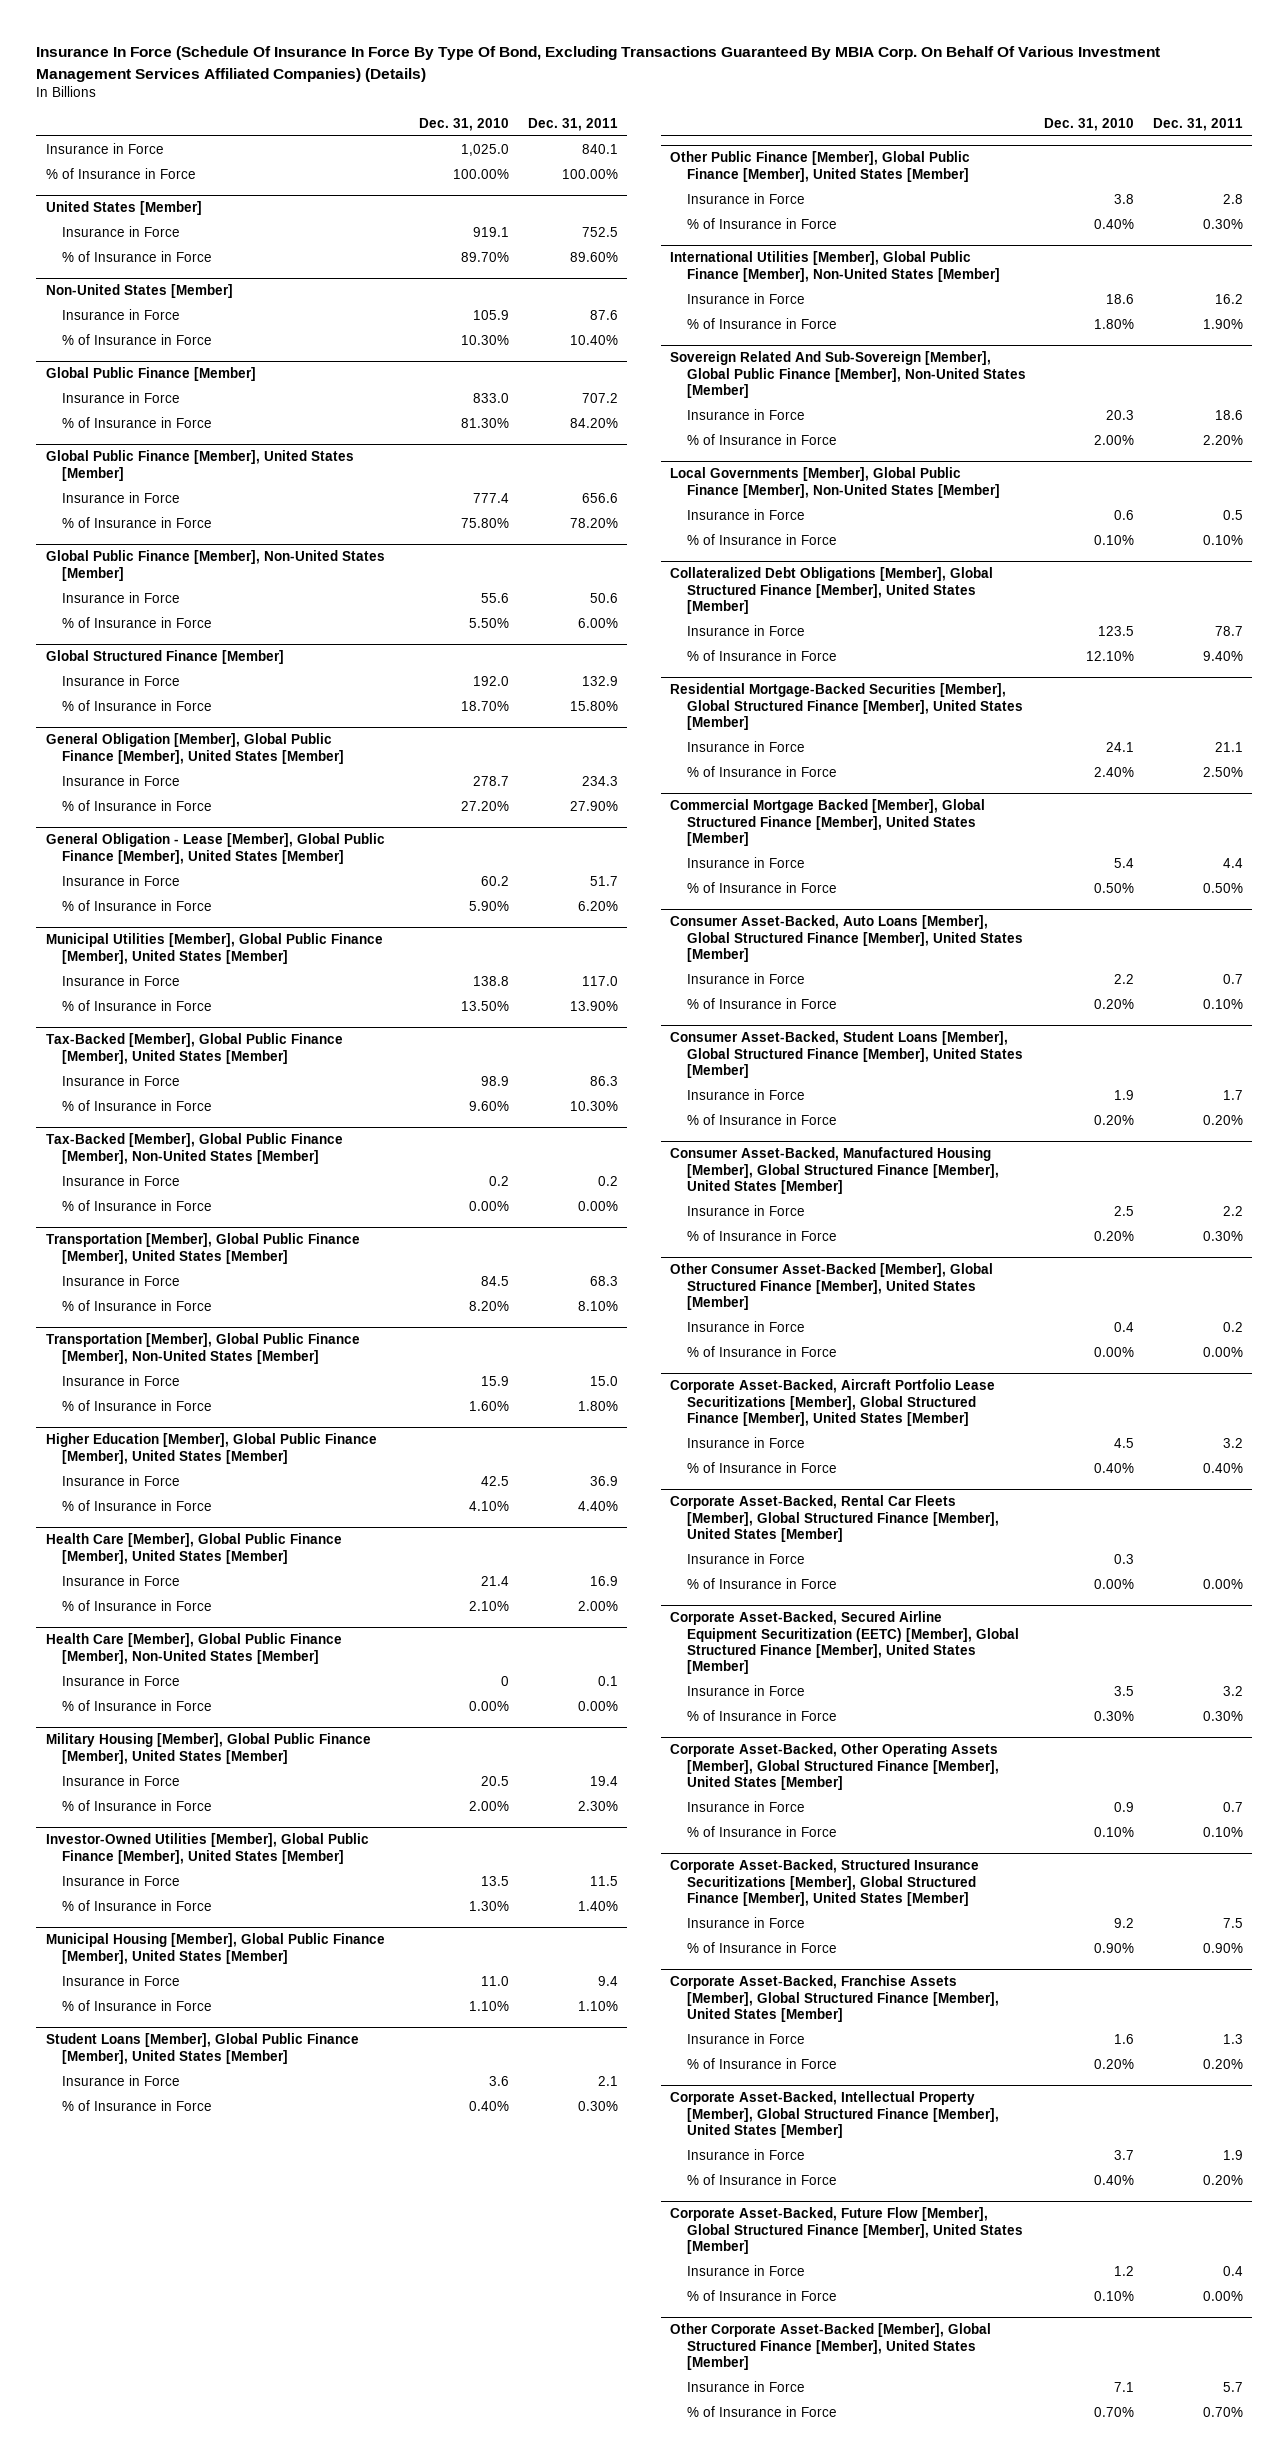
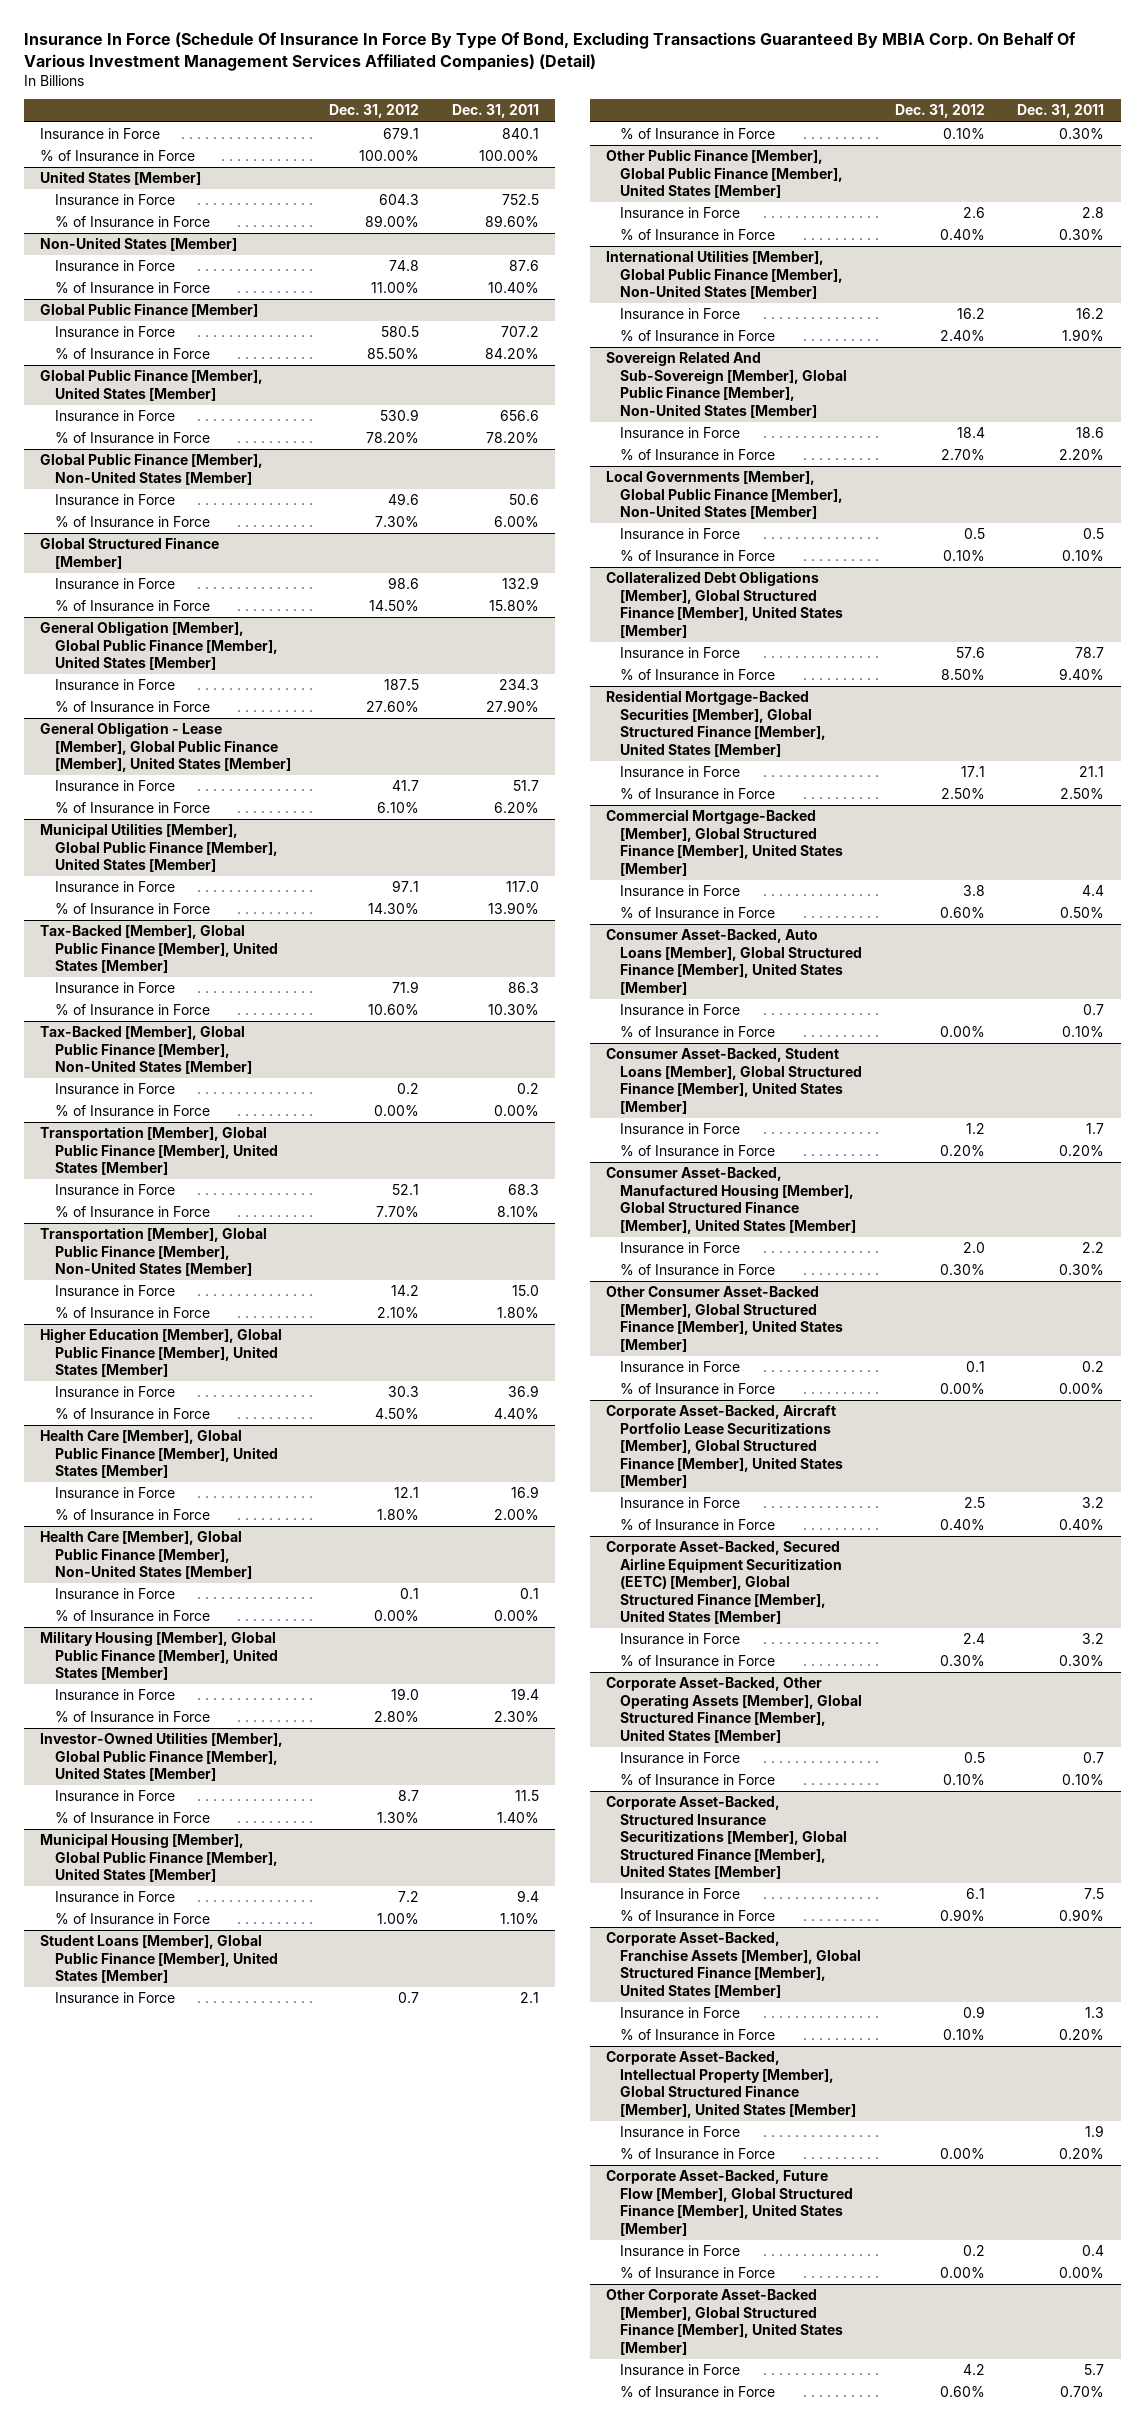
- Insurance In Force (Schedule Of Insurance In Force By Type Of Bond, Excluding Transactions Guaranteed By MBIA Corp. On Behalf Of Various Investment Management Services Affiliated Companies) (Details)
+ Insurance In Force (Schedule Of Insurance In Force By Type Of Bond, Excluding Transactions Guaranteed By MBIA Corp. On Behalf Of Various Investment Management Services Affiliated Companies) (Detail)
- | Dec. 31, 2010 | Dec. 31, 2011
+ | Dec. 31, 2012 | Dec. 31, 2011
- Commercial Mortgage Backed [Member], Global Structured Finance [Member], United States [Member]
+ Commercial Mortgage-Backed [Member], Global Structured Finance [Member], United States [Member]
- Corporate Asset-Backed, Rental Car Fleets [Member], Global Structured Finance [Member], United States [Member]
- Insurance in Force | 0.3 |
- % of Insurance in Force | 0.00% | 0.00%

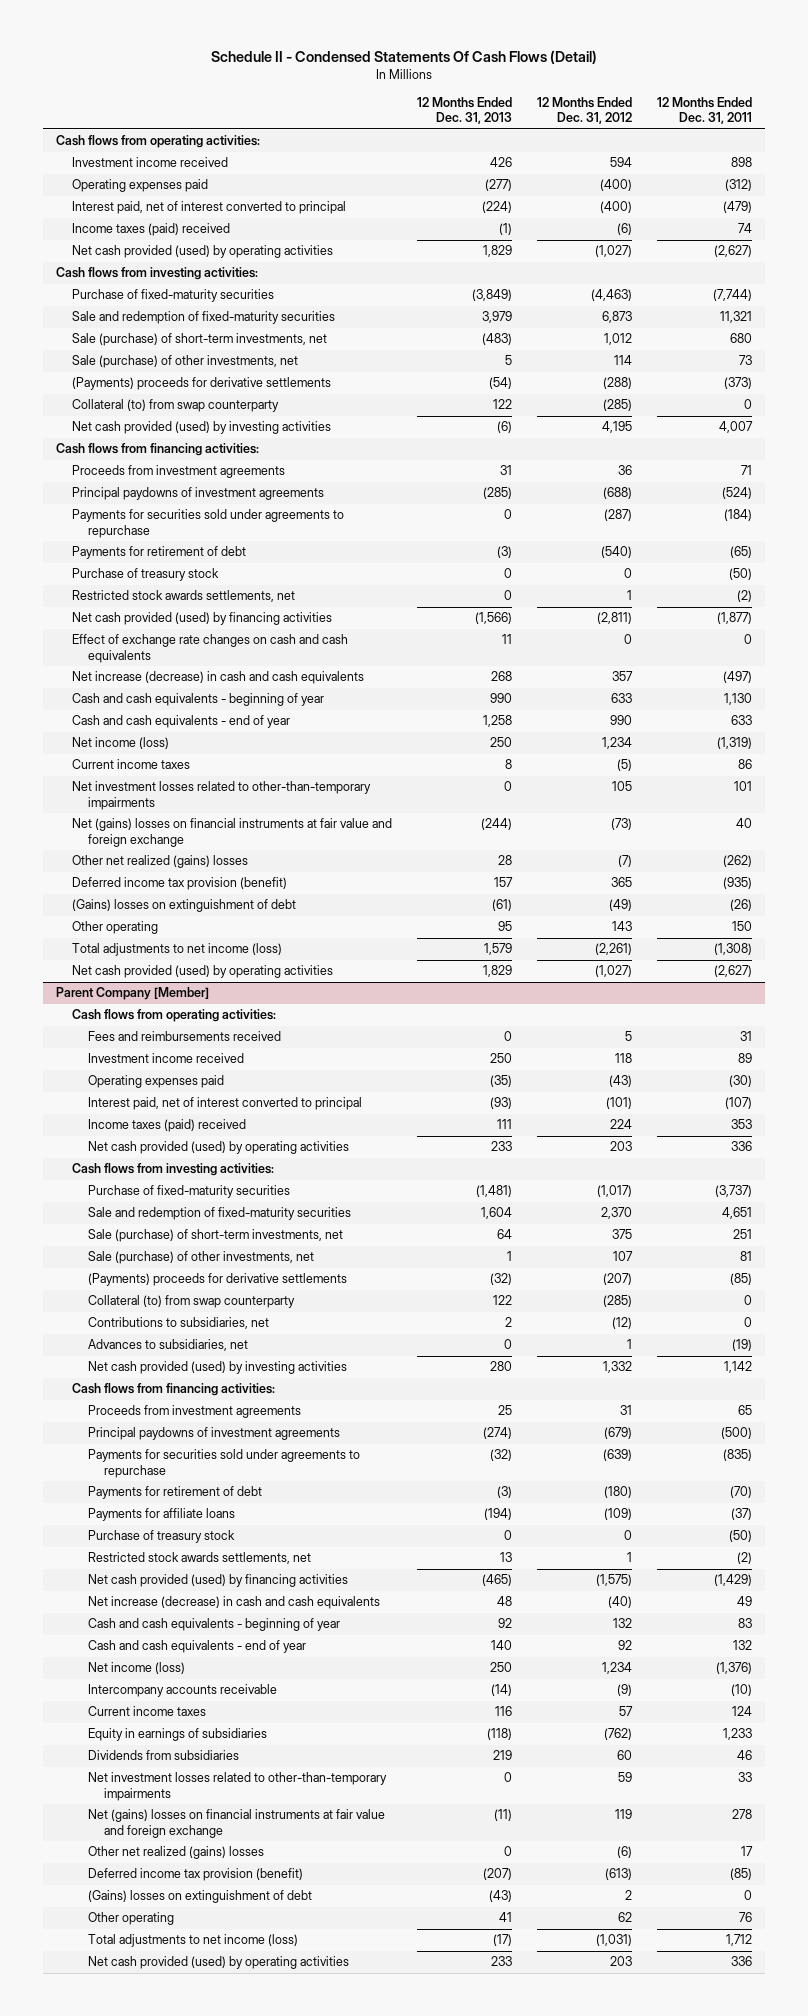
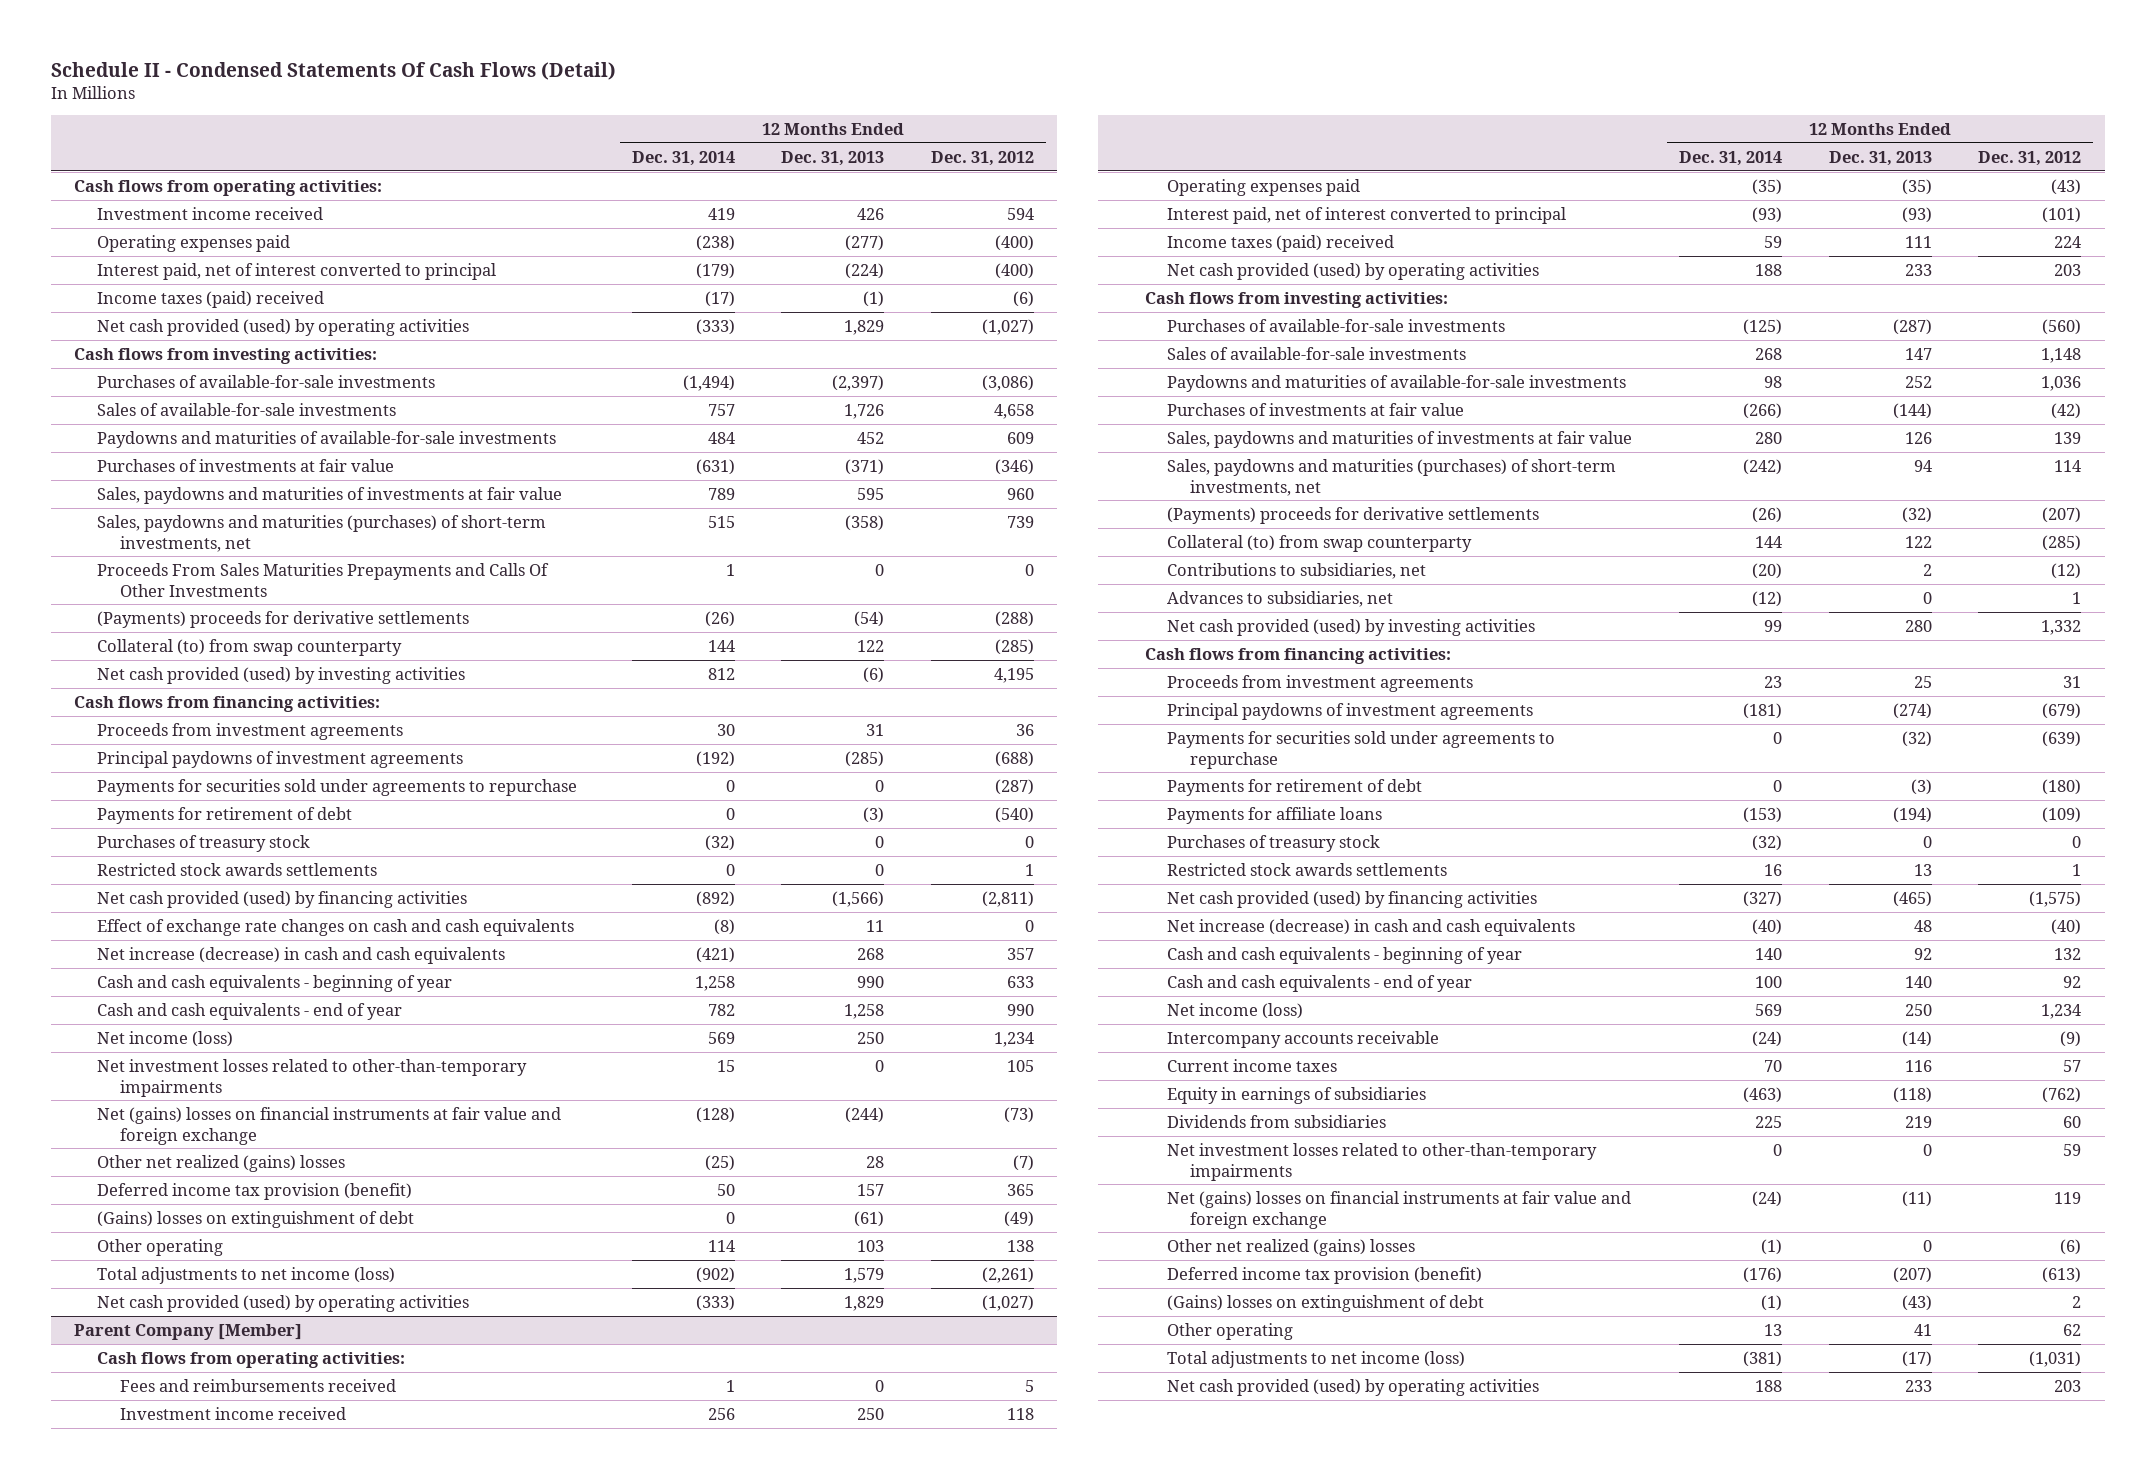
- | 12 Months Ended Dec. 31, 2013 | 12 Months Ended Dec. 31, 2012 | 12 Months Ended Dec. 31, 2011
+ | 12 Months Ended Dec. 31, 2014 | 12 Months Ended Dec. 31, 2013 | 12 Months Ended Dec. 31, 2012
- Purchase of fixed-maturity securities | (3,849) | (4,463) | (7,744)
- Sale and redemption of fixed-maturity securities | 3,979 | 6,873 | 11,321
- Sale (purchase) of short-term investments, net | (483) | 1,012 | 680
- Sale (purchase) of other investments, net | 5 | 114 | 73
+ Purchases of available-for-sale investments | (1,494) | (2,397) | (3,086)
+ Sales of available-for-sale investments | 757 | 1,726 | 4,658
+ Paydowns and maturities of available-for-sale investments | 484 | 452 | 609
+ Purchases of investments at fair value | (631) | (371) | (346)
+ Sales, paydowns and maturities of investments at fair value | 789 | 595 | 960
+ Sales, paydowns and maturities (purchases) of short-term investments, net | 515 | (358) | 739
+ Proceeds From Sales Maturities Prepayments and Calls Of Other Investments | 1 | 0 | 0
- Purchase of treasury stock | 0 | 0 | (50)
- Restricted stock awards settlements, net | 0 | 1 | (2)
+ Purchases of treasury stock | (32) | 0 | 0
+ Restricted stock awards settlements | 0 | 0 | 1
- Current income taxes | 8 | (5) | 86
- Other operating | 95 | 143 | 150
+ Other operating | 114 | 103 | 138
@ Parent Company [Member]
- Purchase of fixed-maturity securities | (1,481) | (1,017) | (3,737)
- Sale and redemption of fixed-maturity securities | 1,604 | 2,370 | 4,651
- Sale (purchase) of short-term investments, net | 64 | 375 | 251
- Sale (purchase) of other investments, net | 1 | 107 | 81
+ Purchases of available-for-sale investments | (125) | (287) | (560)
+ Sales of available-for-sale investments | 268 | 147 | 1,148
+ Paydowns and maturities of available-for-sale investments | 98 | 252 | 1,036
+ Purchases of investments at fair value | (266) | (144) | (42)
+ Sales, paydowns and maturities of investments at fair value | 280 | 126 | 139
+ Sales, paydowns and maturities (purchases) of short-term investments, net | (242) | 94 | 114
- Purchase of treasury stock | 0 | 0 | (50)
- Restricted stock awards settlements, net | 13 | 1 | (2)
+ Purchases of treasury stock | (32) | 0 | 0
+ Restricted stock awards settlements | 16 | 13 | 1

